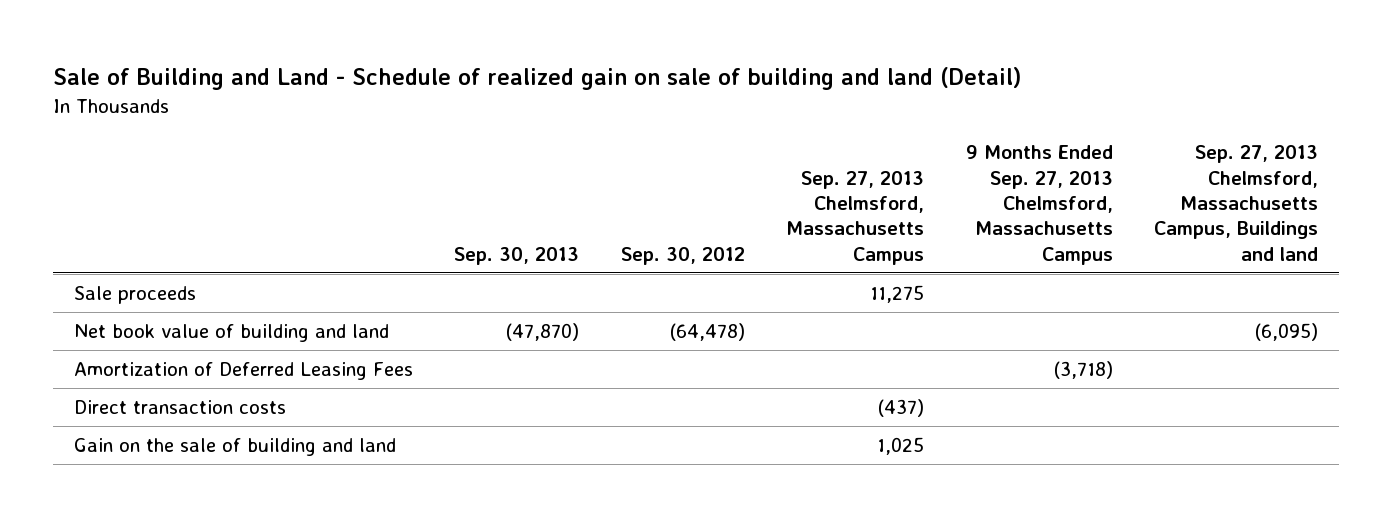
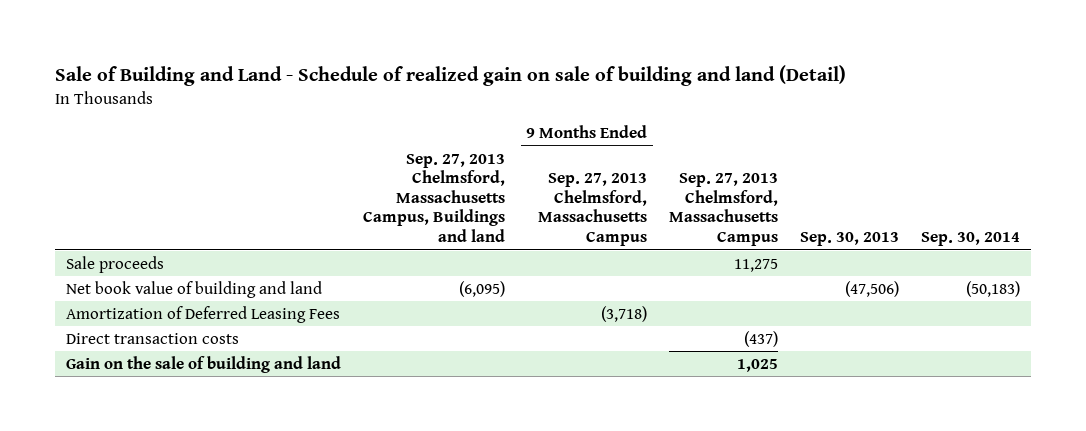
- | Sep. 30, 2013 | Sep. 30, 2012 | Sep. 27, 2013 Chelmsford, Massachusetts Campus | 9 Months Ended Sep. 27, 2013 Chelmsford, Massachusetts Campus | Sep. 27, 2013 Chelmsford, Massachusetts Campus, Buildings and land
+ | Sep. 27, 2013 Chelmsford, Massachusetts Campus, Buildings and land | 9 Months Ended Sep. 27, 2013 Chelmsford, Massachusetts Campus | Sep. 27, 2013 Chelmsford, Massachusetts Campus | Sep. 30, 2013 | Sep. 30, 2014
- Net book value of building and land | (47,870) | (64,478) | | | (6,095)
+ Net book value of building and land | (6,095) | | | (47,506) | (50,183)

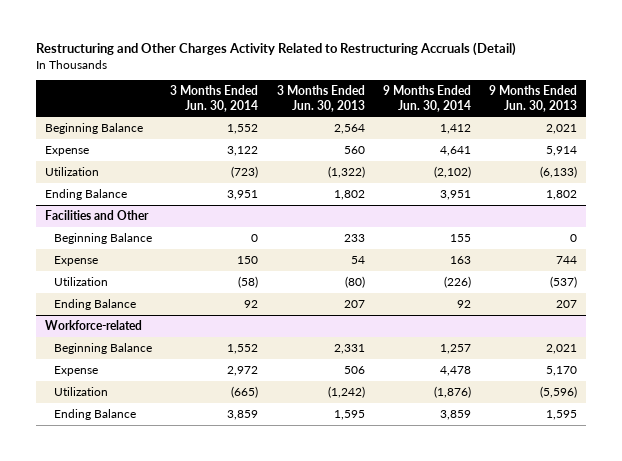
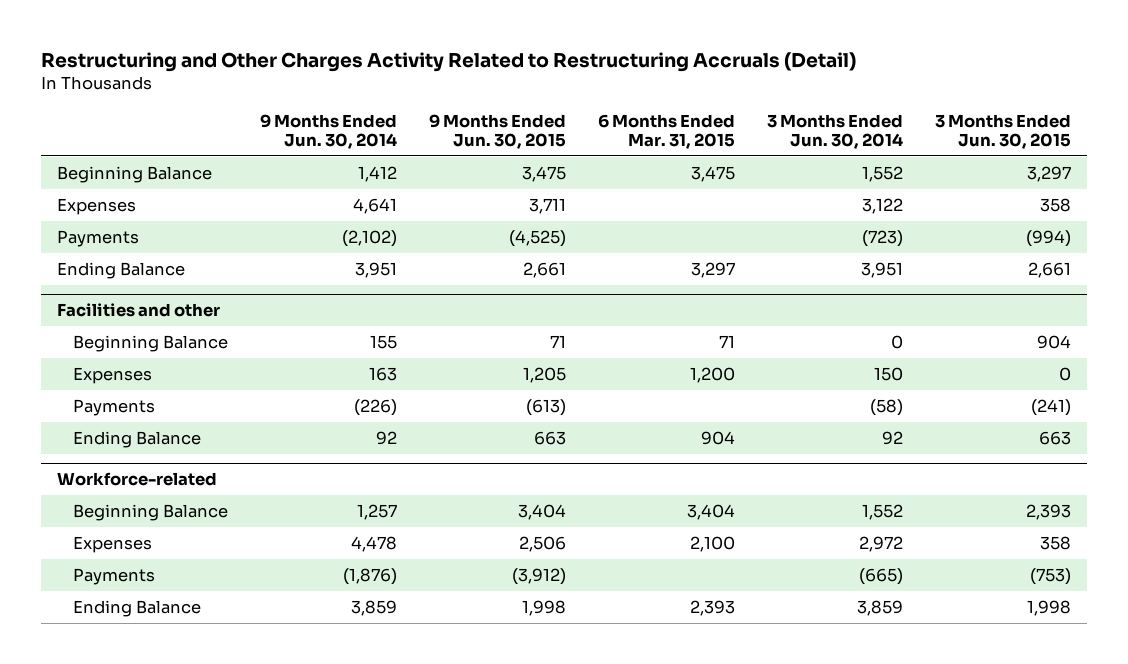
- | 3 Months Ended Jun. 30, 2014 | 3 Months Ended Jun. 30, 2013 | 9 Months Ended Jun. 30, 2014 | 9 Months Ended Jun. 30, 2013
+ | 9 Months Ended Jun. 30, 2014 | 9 Months Ended Jun. 30, 2015 | 6 Months Ended Mar. 31, 2015 | 3 Months Ended Jun. 30, 2014 | 3 Months Ended Jun. 30, 2015
- Expense | 3,122 | 560 | 4,641 | 5,914
- Utilization | (723) | (1,322) | (2,102) | (6,133)
+ Expenses | 4,641 | 3,711 | | 3,122 | 358
+ Payments | (2,102) | (4,525) | | (723) | (994)
- Facilities and Other
+ Facilities and other
- Expense | 150 | 54 | 163 | 744
- Utilization | (58) | (80) | (226) | (537)
+ Expenses | 163 | 1,205 | 1,200 | 150 | 0
+ Payments | (226) | (613) | | (58) | (241)
@ Workforce-related
- Expense | 2,972 | 506 | 4,478 | 5,170
- Utilization | (665) | (1,242) | (1,876) | (5,596)
+ Expenses | 4,478 | 2,506 | 2,100 | 2,972 | 358
+ Payments | (1,876) | (3,912) | | (665) | (753)

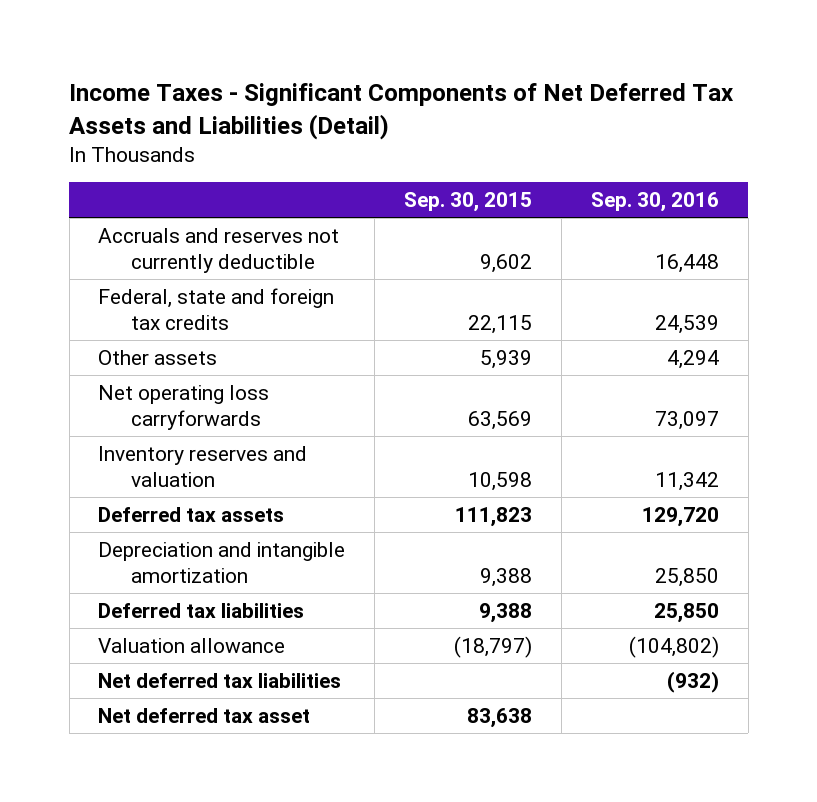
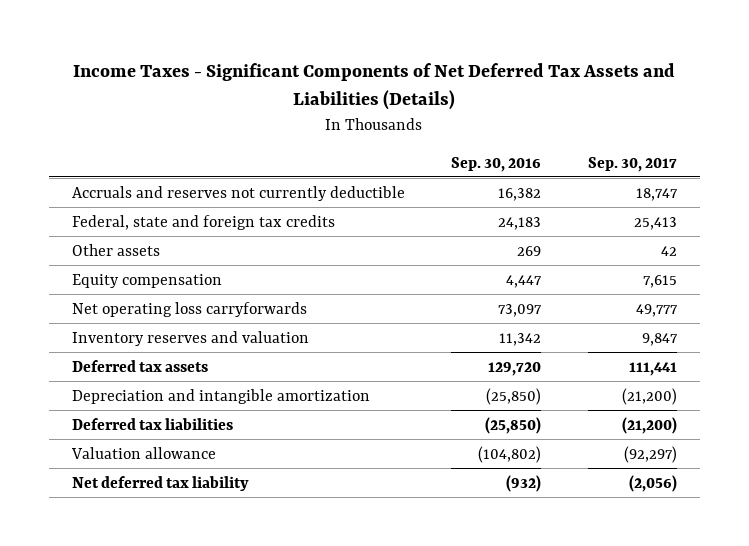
- Income Taxes - Significant Components of Net Deferred Tax Assets and Liabilities (Detail)
+ Income Taxes - Significant Components of Net Deferred Tax Assets and Liabilities (Details)
- | Sep. 30, 2015 | Sep. 30, 2016
+ | Sep. 30, 2016 | Sep. 30, 2017
- Accruals and reserves not currently deductible | 9,602 | 16,448
- Federal, state and foreign tax credits | 22,115 | 24,539
- Other assets | 5,939 | 4,294
+ Accruals and reserves not currently deductible | 16,382 | 18,747
+ Federal, state and foreign tax credits | 24,183 | 25,413
+ Other assets | 269 | 42
+ Equity compensation | 4,447 | 7,615
- Depreciation and intangible amortization | 9,388 | 25,850
- Deferred tax liabilities | 9,388 | 25,850
+ Depreciation and intangible amortization | (25,850) | (21,200)
+ Deferred tax liabilities | (25,850) | (21,200)
- Net deferred tax liabilities | | (932)
- Net deferred tax asset | 83,638 |
+ Net deferred tax liability | (932) | (2,056)

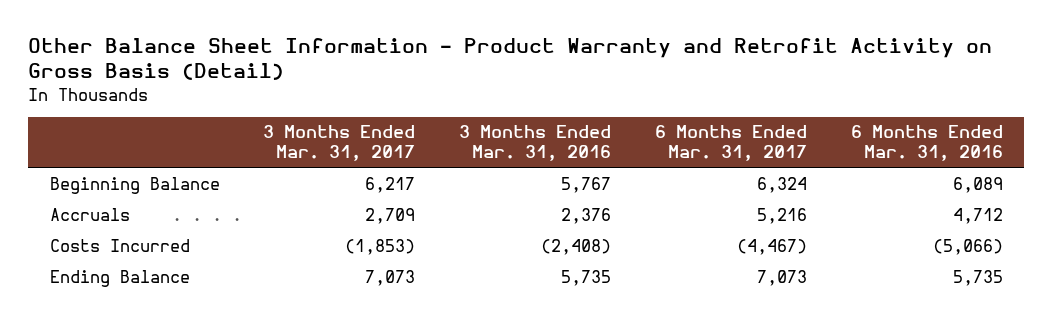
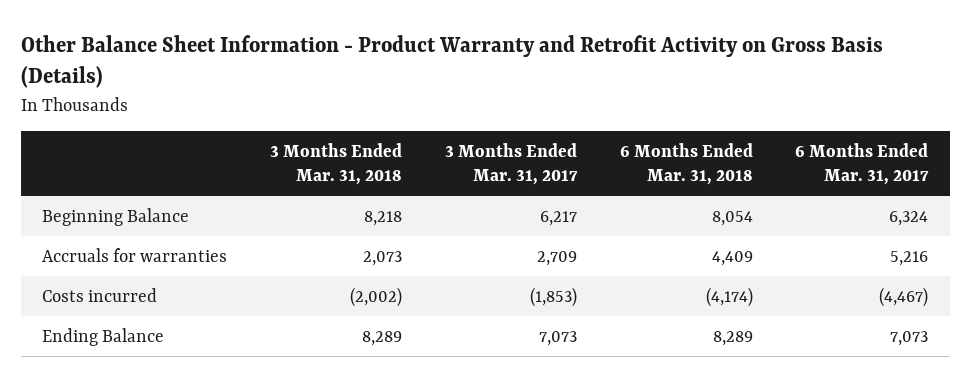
- Other Balance Sheet Information - Product Warranty and Retrofit Activity on Gross Basis (Detail)
+ Other Balance Sheet Information - Product Warranty and Retrofit Activity on Gross Basis (Details)
- | 3 Months Ended Mar. 31, 2017 | 3 Months Ended Mar. 31, 2016 | 6 Months Ended Mar. 31, 2017 | 6 Months Ended Mar. 31, 2016
+ | 3 Months Ended Mar. 31, 2018 | 3 Months Ended Mar. 31, 2017 | 6 Months Ended Mar. 31, 2018 | 6 Months Ended Mar. 31, 2017
- Accruals | 2,709 | 2,376 | 5,216 | 4,712
- Costs Incurred | (1,853) | (2,408) | (4,467) | (5,066)
+ Accruals for warranties | 2,073 | 2,709 | 4,409 | 5,216
+ Costs incurred | (2,002) | (1,853) | (4,174) | (4,467)

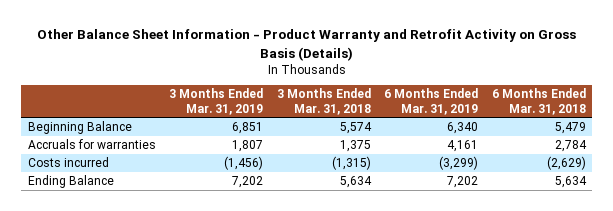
- | 3 Months Ended Mar. 31, 2018 | 3 Months Ended Mar. 31, 2017 | 6 Months Ended Mar. 31, 2018 | 6 Months Ended Mar. 31, 2017
+ | 3 Months Ended Mar. 31, 2019 | 3 Months Ended Mar. 31, 2018 | 6 Months Ended Mar. 31, 2019 | 6 Months Ended Mar. 31, 2018
- Beginning Balance | 8,218 | 6,217 | 8,054 | 6,324
- Accruals for warranties | 2,073 | 2,709 | 4,409 | 5,216
- Costs incurred | (2,002) | (1,853) | (4,174) | (4,467)
- Ending Balance | 8,289 | 7,073 | 8,289 | 7,073
+ Beginning Balance | 6,851 | 5,574 | 6,340 | 5,479
+ Accruals for warranties | 1,807 | 1,375 | 4,161 | 2,784
+ Costs incurred | (1,456) | (1,315) | (3,299) | (2,629)
+ Ending Balance | 7,202 | 5,634 | 7,202 | 5,634

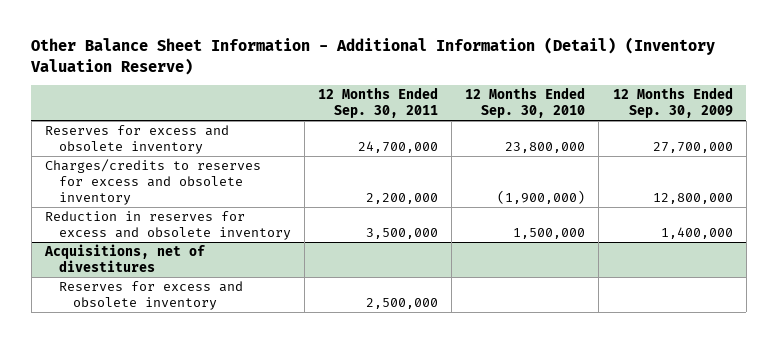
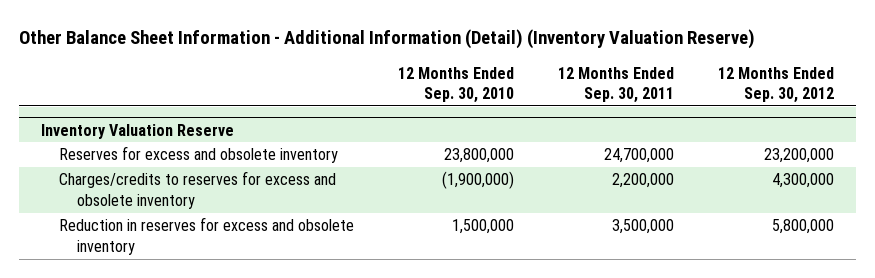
- | 12 Months Ended Sep. 30, 2011 | 12 Months Ended Sep. 30, 2010 | 12 Months Ended Sep. 30, 2009
+ | 12 Months Ended Sep. 30, 2010 | 12 Months Ended Sep. 30, 2011 | 12 Months Ended Sep. 30, 2012
+ Inventory Valuation Reserve
- Acquisitions, net of divestitures
- Reserves for excess and obsolete inventory | 2,500,000 | |

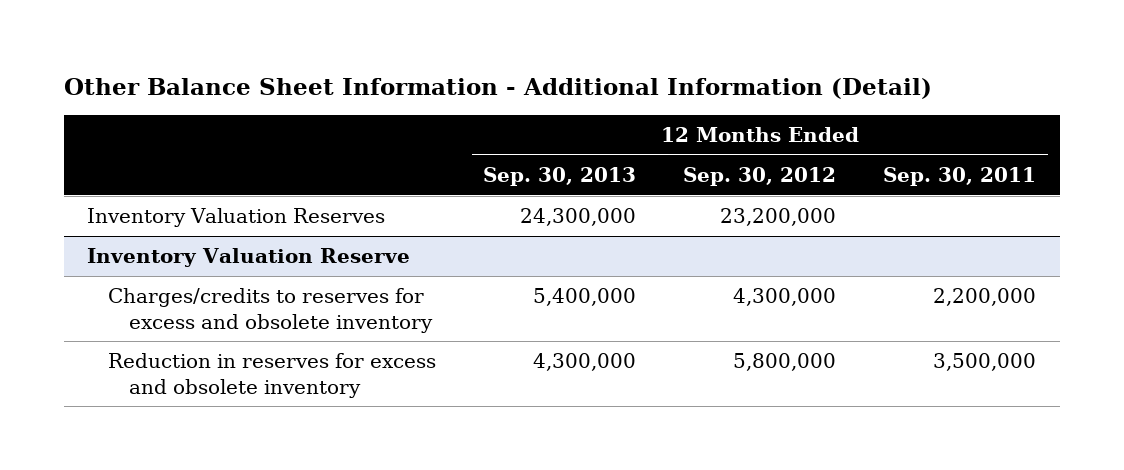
- Other Balance Sheet Information - Additional Information (Detail) (Inventory Valuation Reserve)
+ Other Balance Sheet Information - Additional Information (Detail)
- | 12 Months Ended Sep. 30, 2010 | 12 Months Ended Sep. 30, 2011 | 12 Months Ended Sep. 30, 2012
+ | 12 Months Ended Sep. 30, 2013 | 12 Months Ended Sep. 30, 2012 | 12 Months Ended Sep. 30, 2011
+ Inventory Valuation Reserves | 24,300,000 | 23,200,000 |
@ Inventory Valuation Reserve
- Reserves for excess and obsolete inventory | 23,800,000 | 24,700,000 | 23,200,000

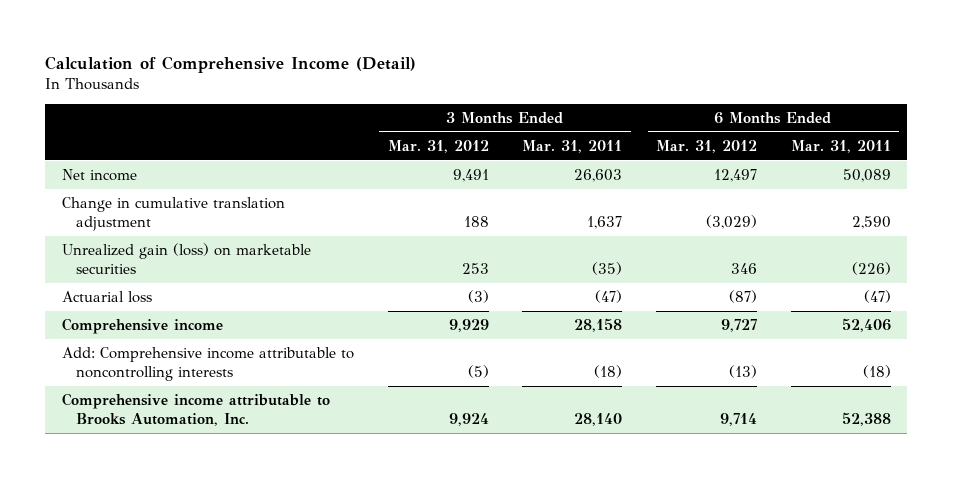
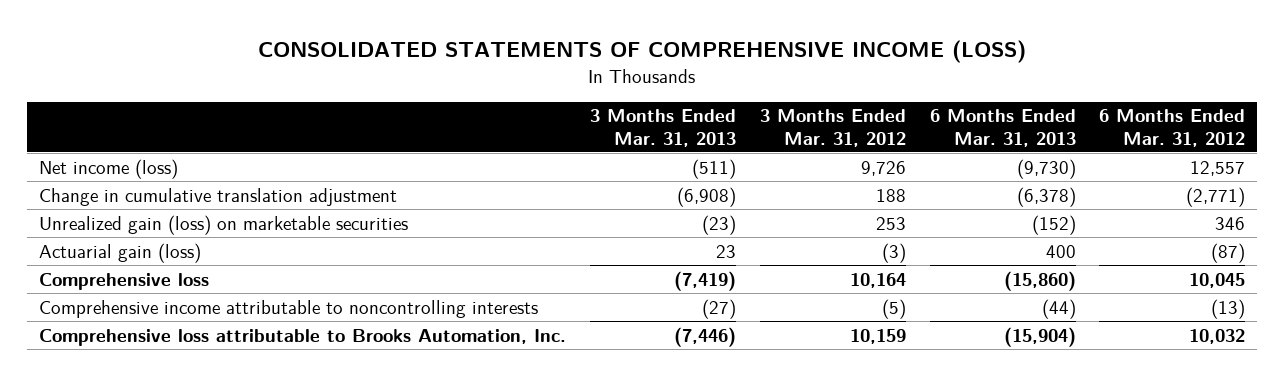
- Calculation of Comprehensive Income (Detail)
+ CONSOLIDATED STATEMENTS OF COMPREHENSIVE INCOME (LOSS)
- | 3 Months Ended Mar. 31, 2012 | 3 Months Ended Mar. 31, 2011 | 6 Months Ended Mar. 31, 2012 | 6 Months Ended Mar. 31, 2011
+ | 3 Months Ended Mar. 31, 2013 | 3 Months Ended Mar. 31, 2012 | 6 Months Ended Mar. 31, 2013 | 6 Months Ended Mar. 31, 2012
- Net income | 9,491 | 26,603 | 12,497 | 50,089
- Change in cumulative translation adjustment | 188 | 1,637 | (3,029) | 2,590
+ Net income (loss) | (511) | 9,726 | (9,730) | 12,557
+ Change in cumulative translation adjustment | (6,908) | 188 | (6,378) | (2,771)
- Actuarial loss | (3) | (47) | (87) | (47)
- Comprehensive income | 9,929 | 28,158 | 9,727 | 52,406
- Add: Comprehensive income attributable to noncontrolling interests | (5) | (18) | (13) | (18)
- Comprehensive income attributable to Brooks Automation, Inc. | 9,924 | 28,140 | 9,714 | 52,388
+ Actuarial gain (loss) | 23 | (3) | 400 | (87)
+ Comprehensive loss | (7,419) | 10,164 | (15,860) | 10,045
+ Comprehensive income attributable to noncontrolling interests | (27) | (5) | (44) | (13)
+ Comprehensive loss attributable to Brooks Automation, Inc. | (7,446) | 10,159 | (15,904) | 10,032

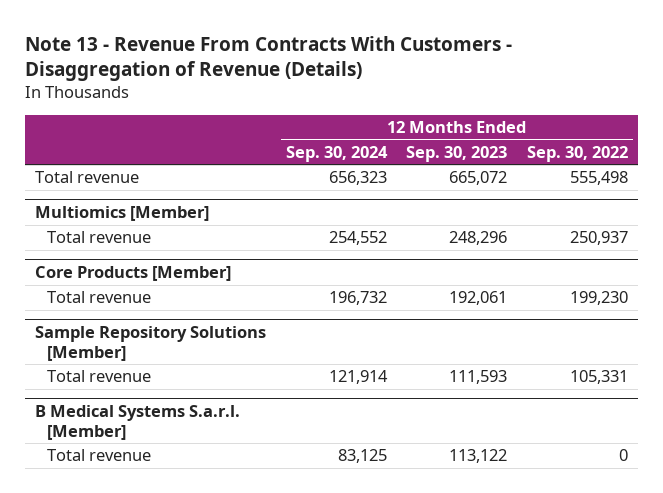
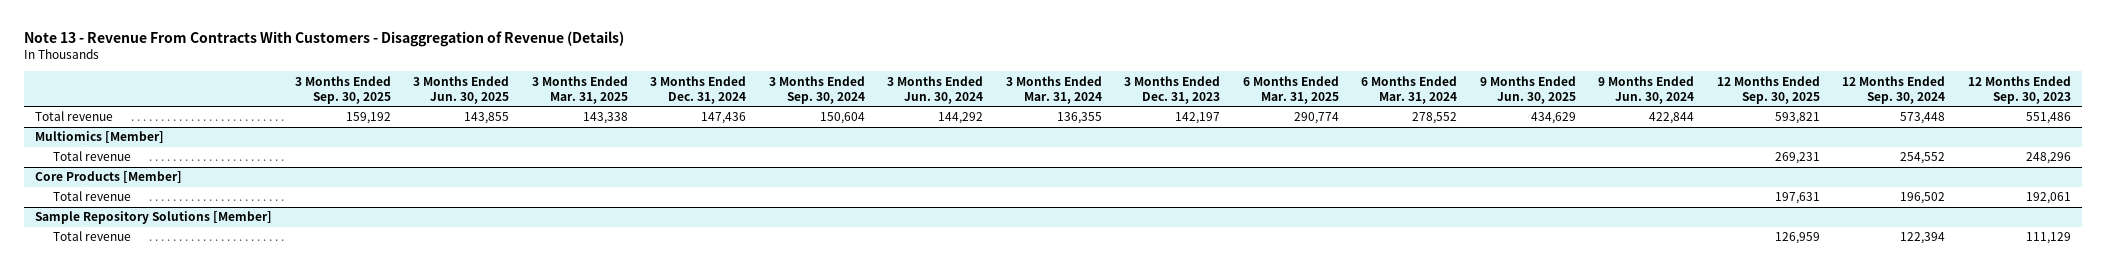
- | 12 Months Ended Sep. 30, 2024 | 12 Months Ended Sep. 30, 2023 | 12 Months Ended Sep. 30, 2022
+ | 3 Months Ended Sep. 30, 2025 | 3 Months Ended Jun. 30, 2025 | 3 Months Ended Mar. 31, 2025 | 3 Months Ended Dec. 31, 2024 | 3 Months Ended Sep. 30, 2024 | 3 Months Ended Jun. 30, 2024 | 3 Months Ended Mar. 31, 2024 | 3 Months Ended Dec. 31, 2023 | 6 Months Ended Mar. 31, 2025 | 6 Months Ended Mar. 31, 2024 | 9 Months Ended Jun. 30, 2025 | 9 Months Ended Jun. 30, 2024 | 12 Months Ended Sep. 30, 2025 | 12 Months Ended Sep. 30, 2024 | 12 Months Ended Sep. 30, 2023
- Total revenue | 656,323 | 665,072 | 555,498
+ Total revenue | 159,192 | 143,855 | 143,338 | 147,436 | 150,604 | 144,292 | 136,355 | 142,197 | 290,774 | 278,552 | 434,629 | 422,844 | 593,821 | 573,448 | 551,486
@ Core Products [Member]
- Total revenue | 196,732 | 192,061 | 199,230
+ Total revenue | | | | | | | | | | | | | 197,631 | 196,502 | 192,061
@ Sample Repository Solutions [Member]
- Total revenue | 121,914 | 111,593 | 105,331
- B Medical Systems S.a.r.l. [Member]
- Total revenue | 83,125 | 113,122 | 0
@ Sample Repository Solutions [Member]
+ Total revenue | | | | | | | | | | | | | 126,959 | 122,394 | 111,129

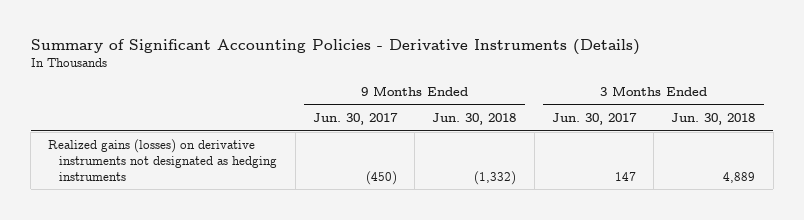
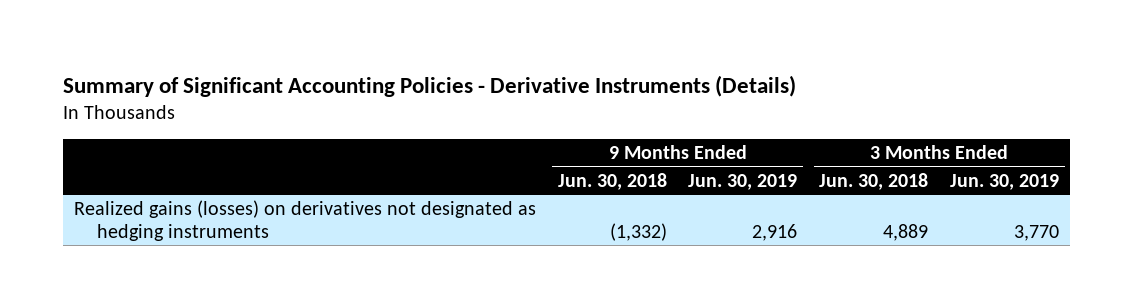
- | 9 Months Ended Jun. 30, 2017 | 9 Months Ended Jun. 30, 2018 | 3 Months Ended Jun. 30, 2017 | 3 Months Ended Jun. 30, 2018
+ | 9 Months Ended Jun. 30, 2018 | 9 Months Ended Jun. 30, 2019 | 3 Months Ended Jun. 30, 2018 | 3 Months Ended Jun. 30, 2019
- Realized gains (losses) on derivative instruments not designated as hedging instruments | (450) | (1,332) | 147 | 4,889
+ Realized gains (losses) on derivatives not designated as hedging instruments | (1,332) | 2,916 | 4,889 | 3,770

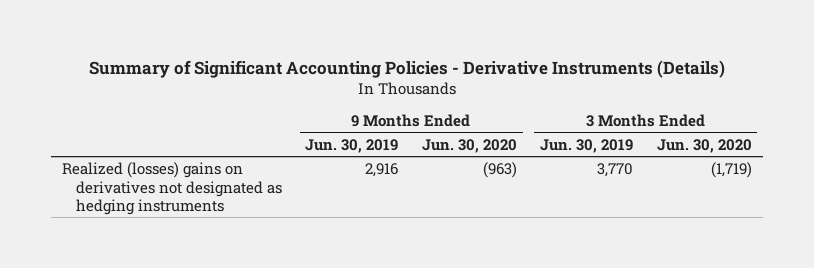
- | 9 Months Ended Jun. 30, 2018 | 9 Months Ended Jun. 30, 2019 | 3 Months Ended Jun. 30, 2018 | 3 Months Ended Jun. 30, 2019
+ | 9 Months Ended Jun. 30, 2019 | 9 Months Ended Jun. 30, 2020 | 3 Months Ended Jun. 30, 2019 | 3 Months Ended Jun. 30, 2020
- Realized gains (losses) on derivatives not designated as hedging instruments | (1,332) | 2,916 | 4,889 | 3,770
+ Realized (losses) gains on derivatives not designated as hedging instruments | 2,916 | (963) | 3,770 | (1,719)

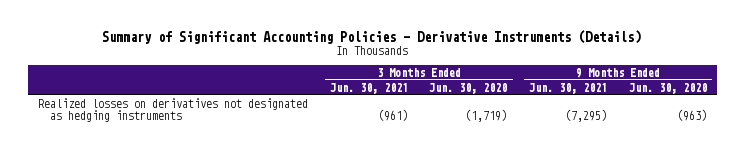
- | 9 Months Ended Jun. 30, 2019 | 9 Months Ended Jun. 30, 2020 | 3 Months Ended Jun. 30, 2019 | 3 Months Ended Jun. 30, 2020
+ | 3 Months Ended Jun. 30, 2021 | 3 Months Ended Jun. 30, 2020 | 9 Months Ended Jun. 30, 2021 | 9 Months Ended Jun. 30, 2020
- Realized (losses) gains on derivatives not designated as hedging instruments | 2,916 | (963) | 3,770 | (1,719)
+ Realized losses on derivatives not designated as hedging instruments | (961) | (1,719) | (7,295) | (963)

